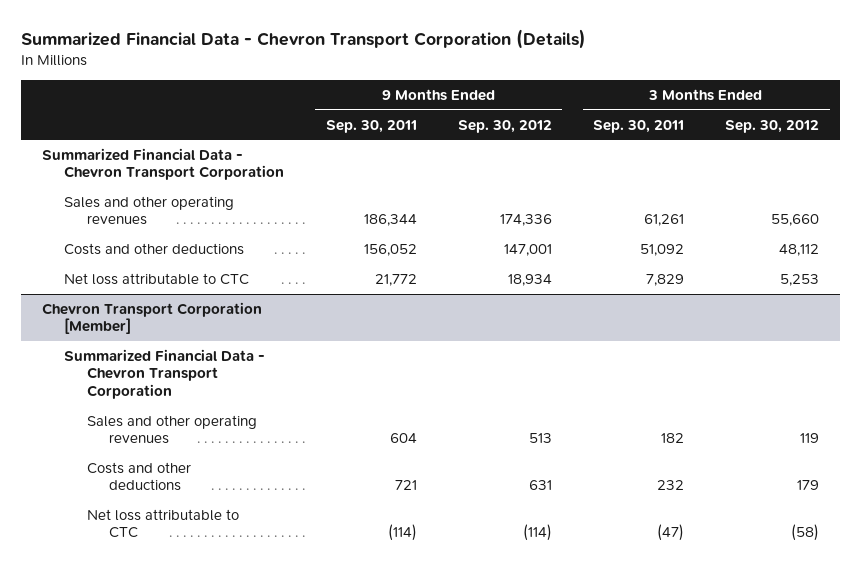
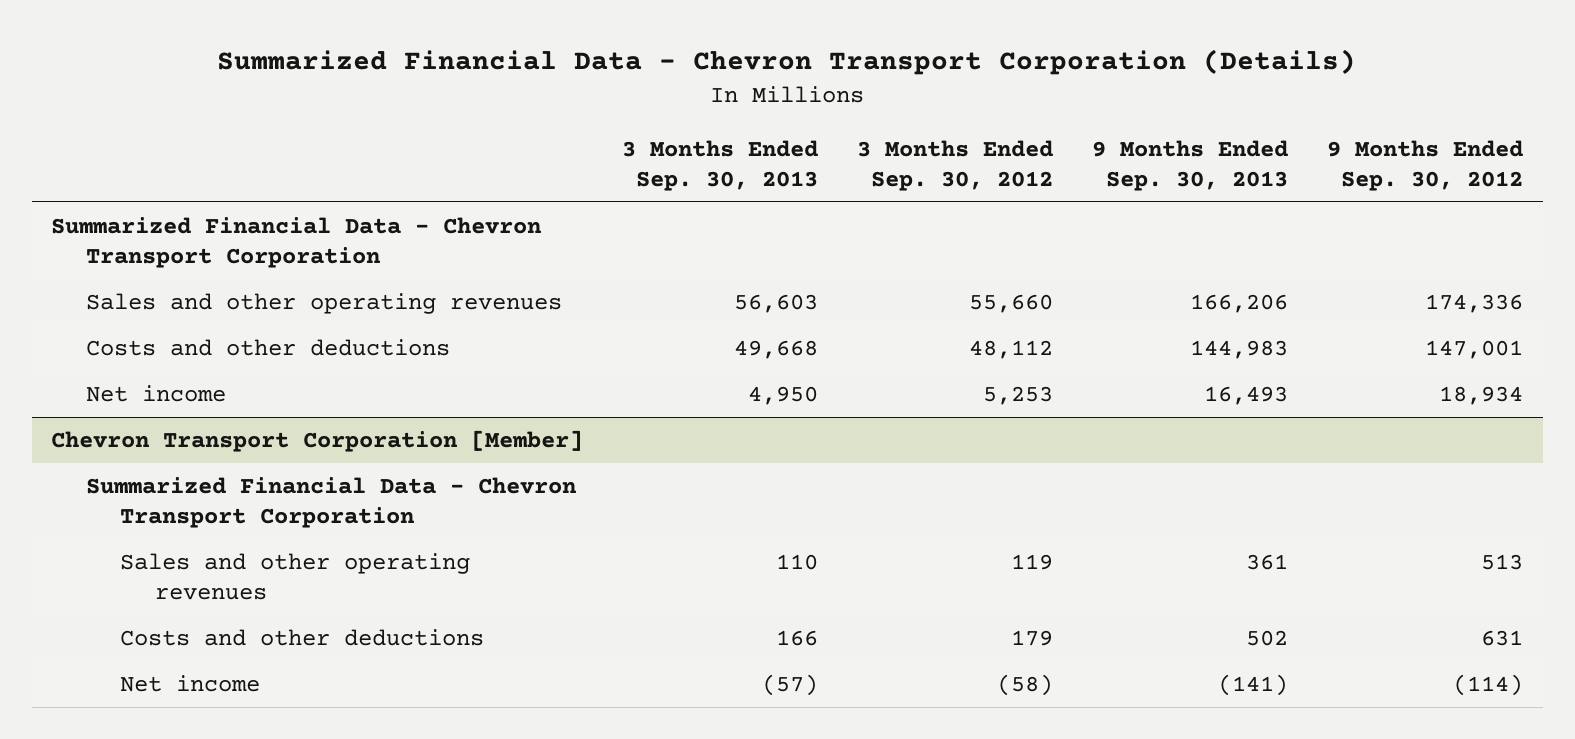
- | 9 Months Ended Sep. 30, 2011 | 9 Months Ended Sep. 30, 2012 | 3 Months Ended Sep. 30, 2011 | 3 Months Ended Sep. 30, 2012
+ | 3 Months Ended Sep. 30, 2013 | 3 Months Ended Sep. 30, 2012 | 9 Months Ended Sep. 30, 2013 | 9 Months Ended Sep. 30, 2012
- Net loss attributable to CTC | 21,772 | 18,934 | 7,829 | 5,253
+ Net income | 4,950 | 5,253 | 16,493 | 18,934
@ Chevron Transport Corporation [Member]
- Net loss attributable to CTC | (114) | (114) | (47) | (58)
+ Net income | (57) | (58) | (141) | (114)

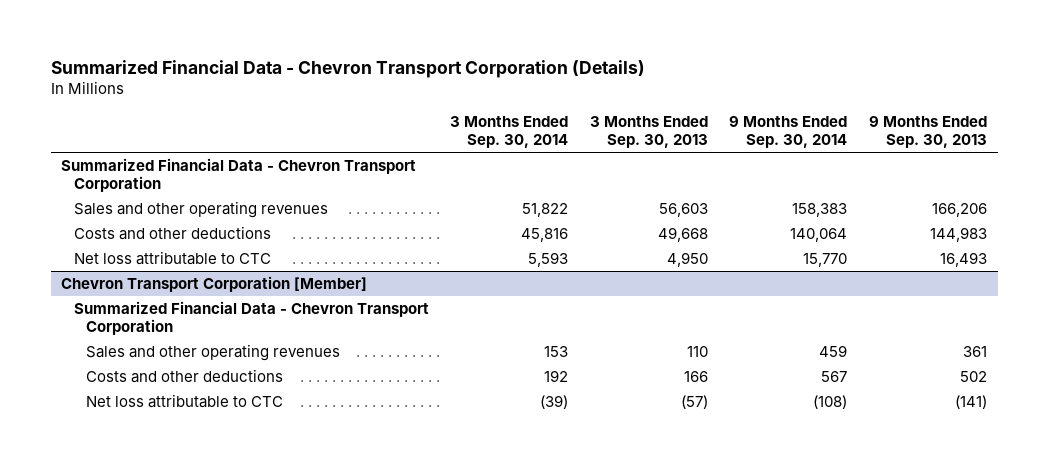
- | 3 Months Ended Sep. 30, 2013 | 3 Months Ended Sep. 30, 2012 | 9 Months Ended Sep. 30, 2013 | 9 Months Ended Sep. 30, 2012
+ | 3 Months Ended Sep. 30, 2014 | 3 Months Ended Sep. 30, 2013 | 9 Months Ended Sep. 30, 2014 | 9 Months Ended Sep. 30, 2013
- Net income | 4,950 | 5,253 | 16,493 | 18,934
+ Net loss attributable to CTC | 5,593 | 4,950 | 15,770 | 16,493
@ Chevron Transport Corporation [Member]
- Net income | (57) | (58) | (141) | (114)
+ Net loss attributable to CTC | (39) | (57) | (108) | (141)

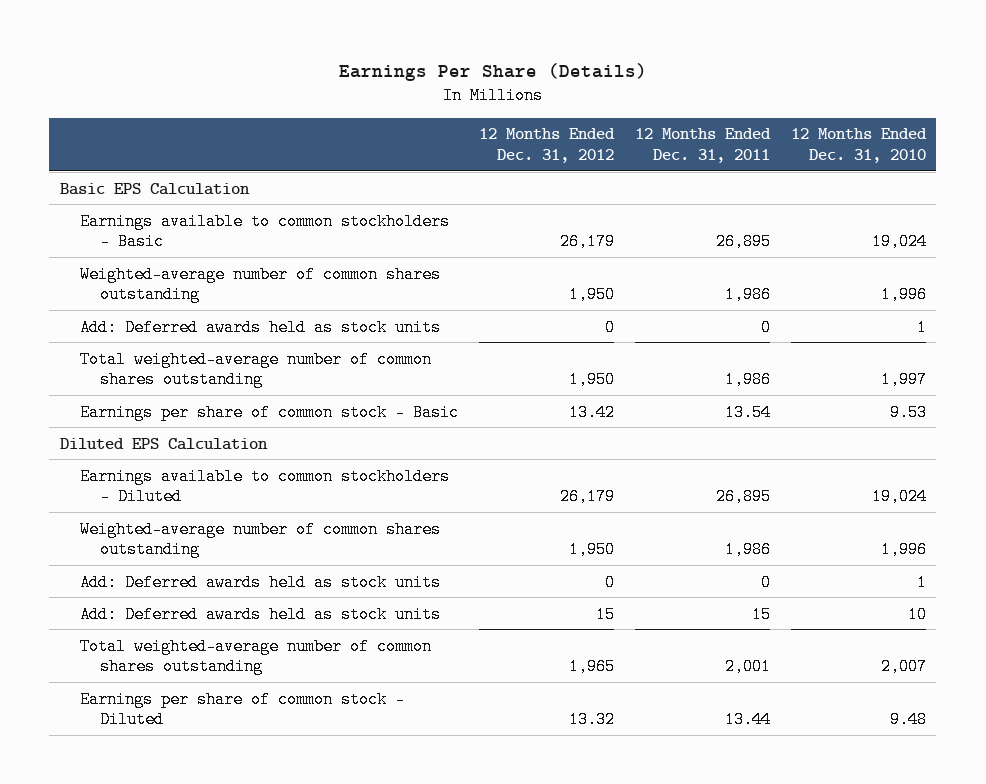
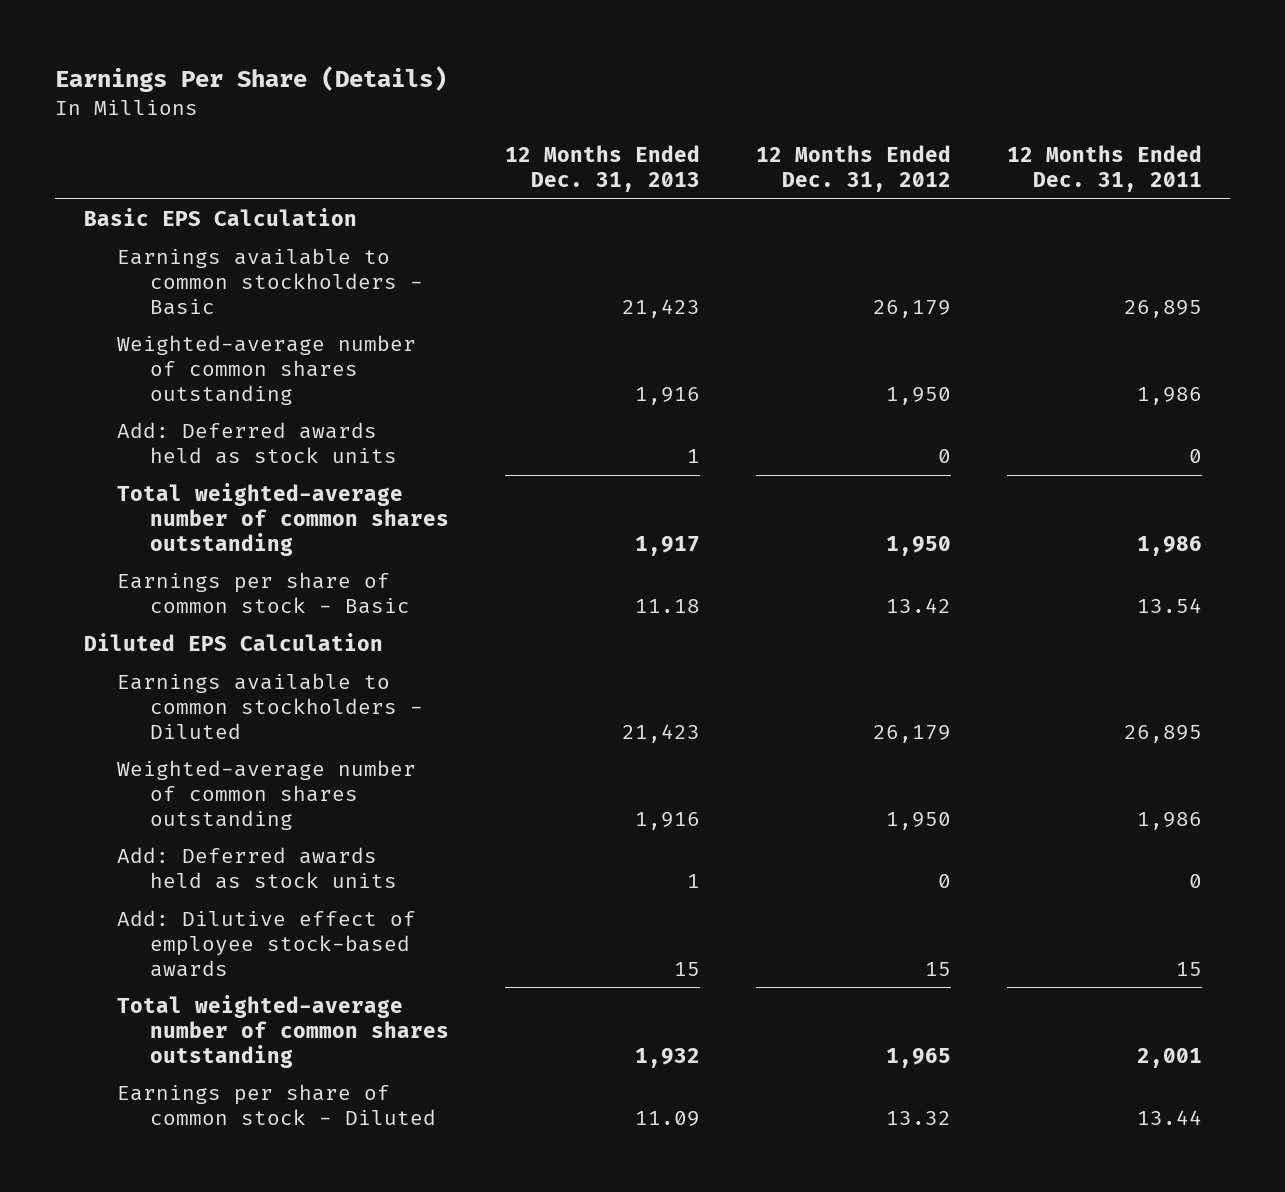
- | 12 Months Ended Dec. 31, 2012 | 12 Months Ended Dec. 31, 2011 | 12 Months Ended Dec. 31, 2010
+ | 12 Months Ended Dec. 31, 2013 | 12 Months Ended Dec. 31, 2012 | 12 Months Ended Dec. 31, 2011
- Add: Deferred awards held as stock units | 15 | 15 | 10
+ Add: Dilutive effect of employee stock-based awards | 15 | 15 | 15

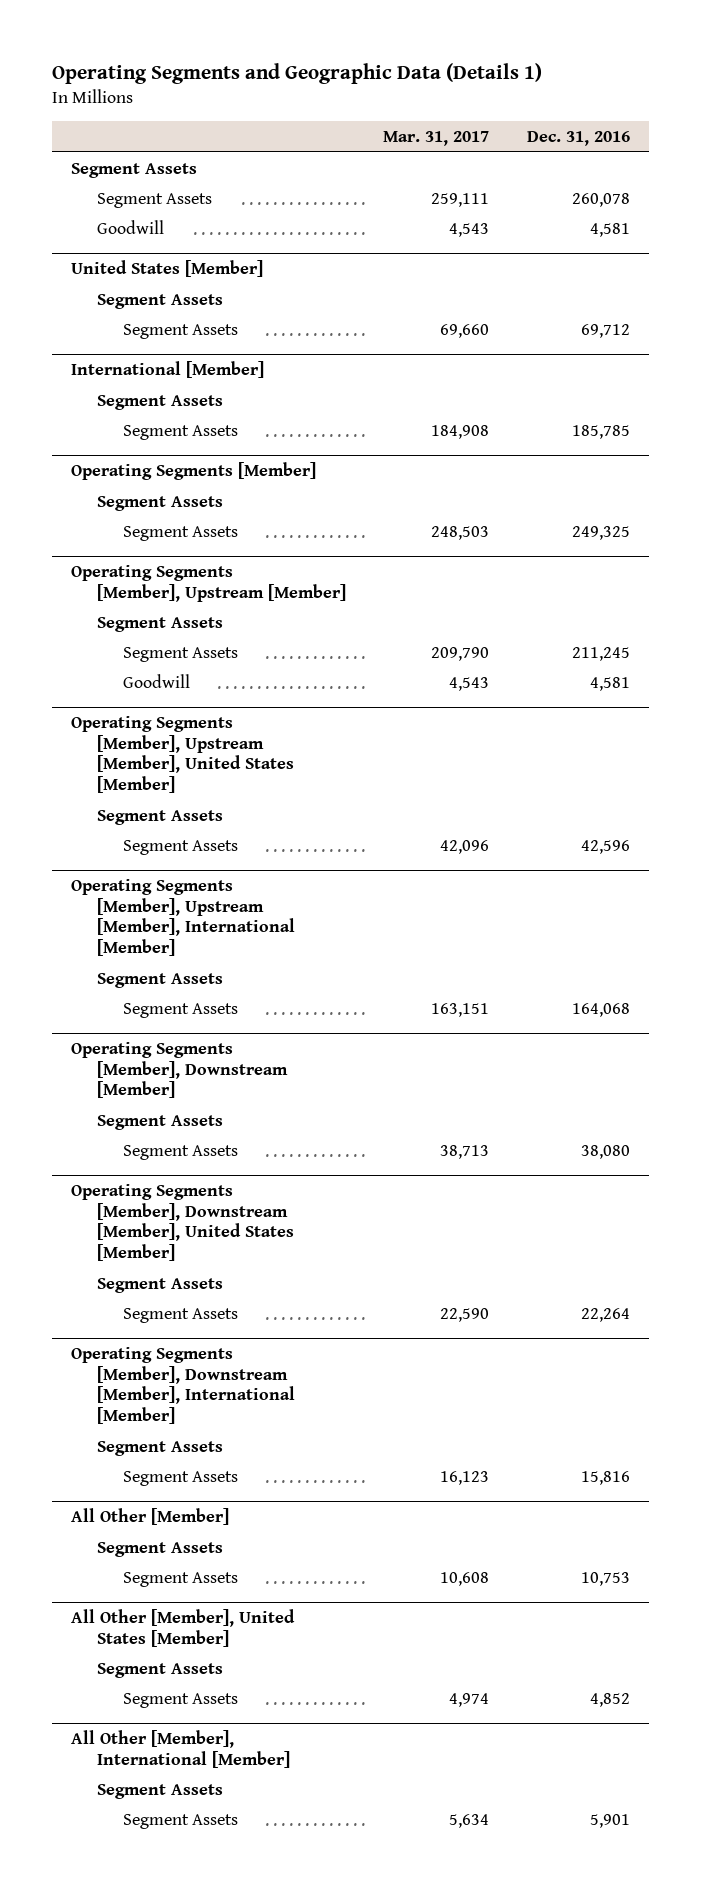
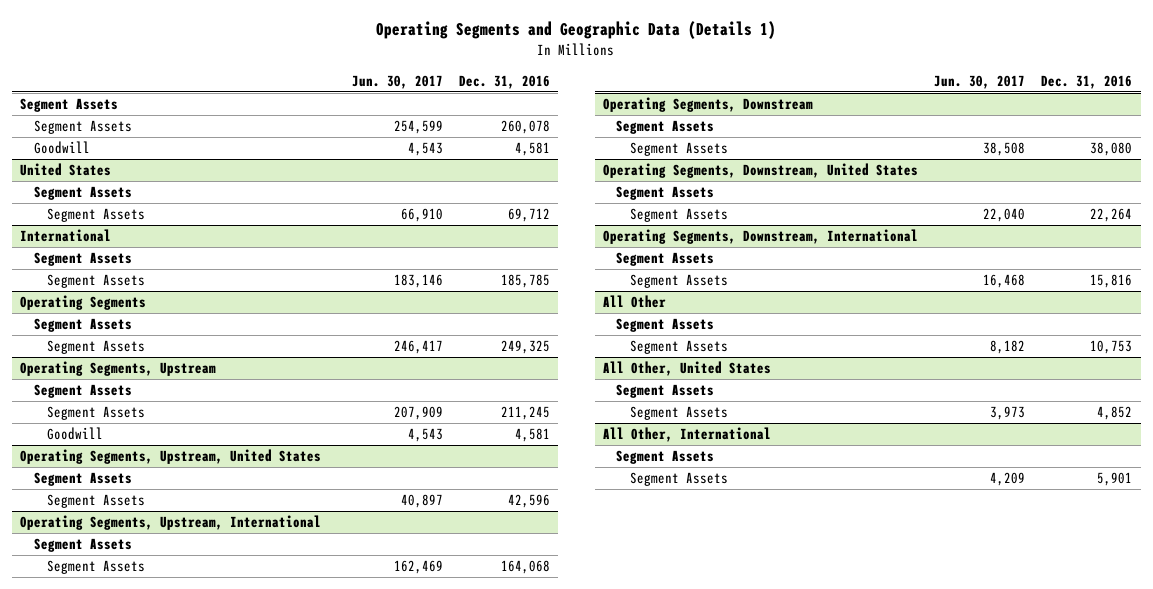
- | Mar. 31, 2017 | Dec. 31, 2016
+ | Jun. 30, 2017 | Dec. 31, 2016
- United States [Member]
+ United States
- International [Member]
+ International
- Operating Segments [Member]
+ Operating Segments
- Operating Segments [Member], Upstream [Member]
+ Operating Segments, Upstream
- Operating Segments [Member], Upstream [Member], United States [Member]
+ Operating Segments, Upstream, United States
- Operating Segments [Member], Upstream [Member], International [Member]
+ Operating Segments, Upstream, International
- Operating Segments [Member], Downstream [Member]
+ Operating Segments, Downstream
- Operating Segments [Member], Downstream [Member], United States [Member]
+ Operating Segments, Downstream, United States
- Operating Segments [Member], Downstream [Member], International [Member]
+ Operating Segments, Downstream, International
- All Other [Member]
+ All Other
- All Other [Member], United States [Member]
+ All Other, United States
- All Other [Member], International [Member]
+ All Other, International

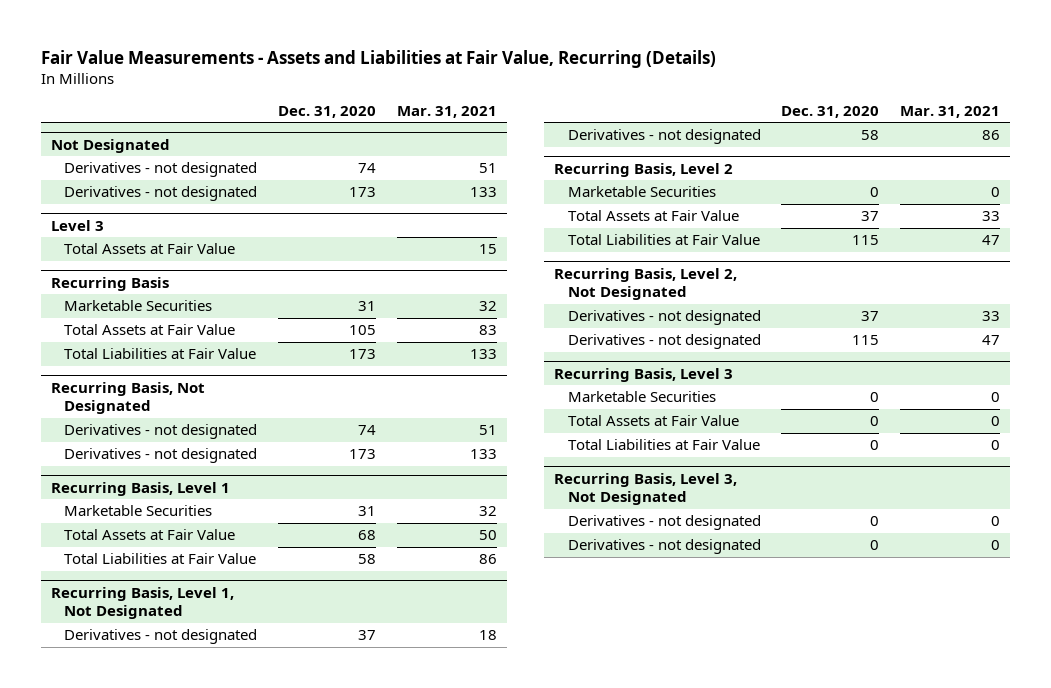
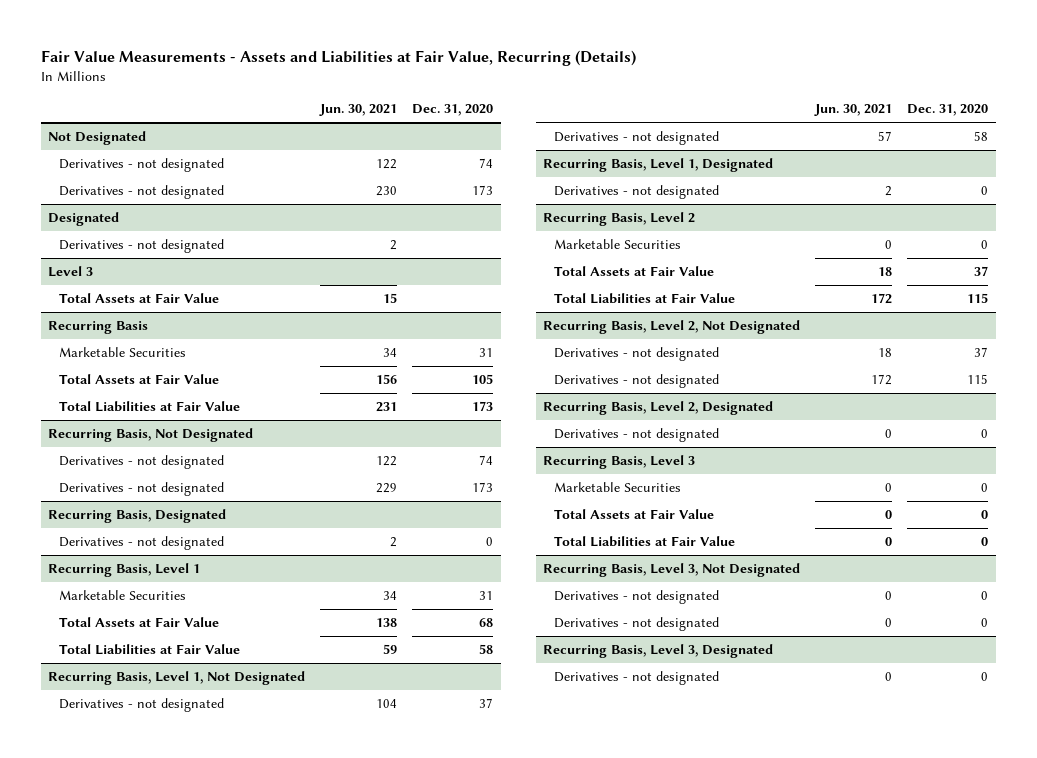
- | Dec. 31, 2020 | Mar. 31, 2021
+ | Jun. 30, 2021 | Dec. 31, 2020
+ Designated
+ Derivatives - not designated | 2 |
+ Recurring Basis, Designated
+ Derivatives - not designated | 2 | 0
+ Recurring Basis, Level 1, Designated
+ Derivatives - not designated | 2 | 0
+ Recurring Basis, Level 2, Designated
+ Derivatives - not designated | 0 | 0
+ Recurring Basis, Level 3, Designated
+ Derivatives - not designated | 0 | 0

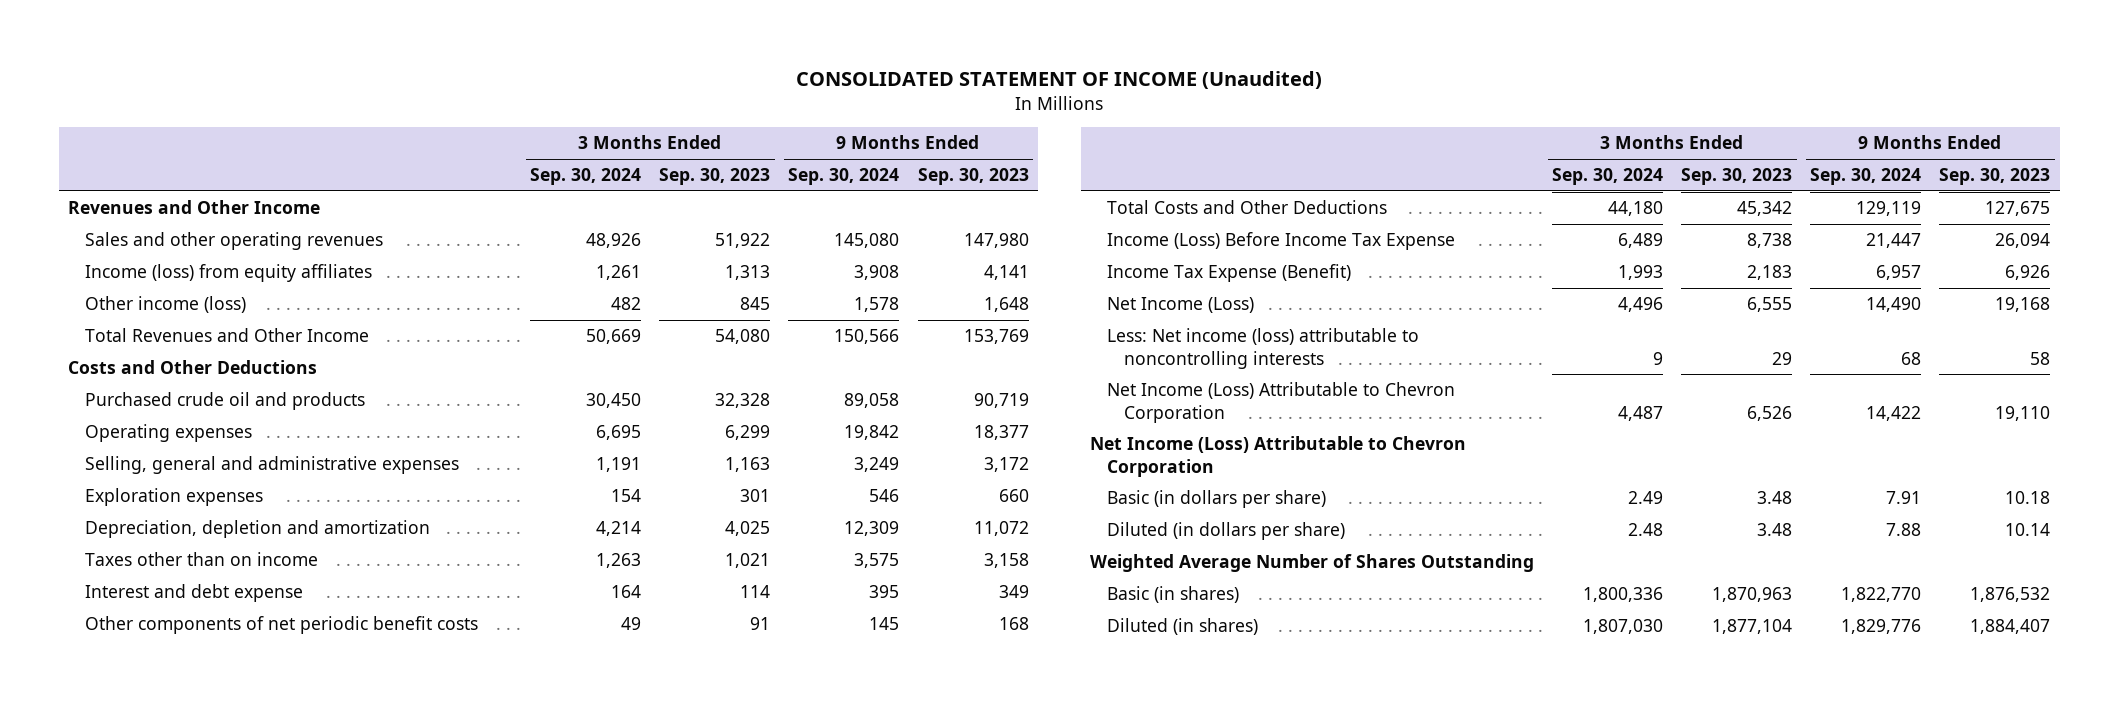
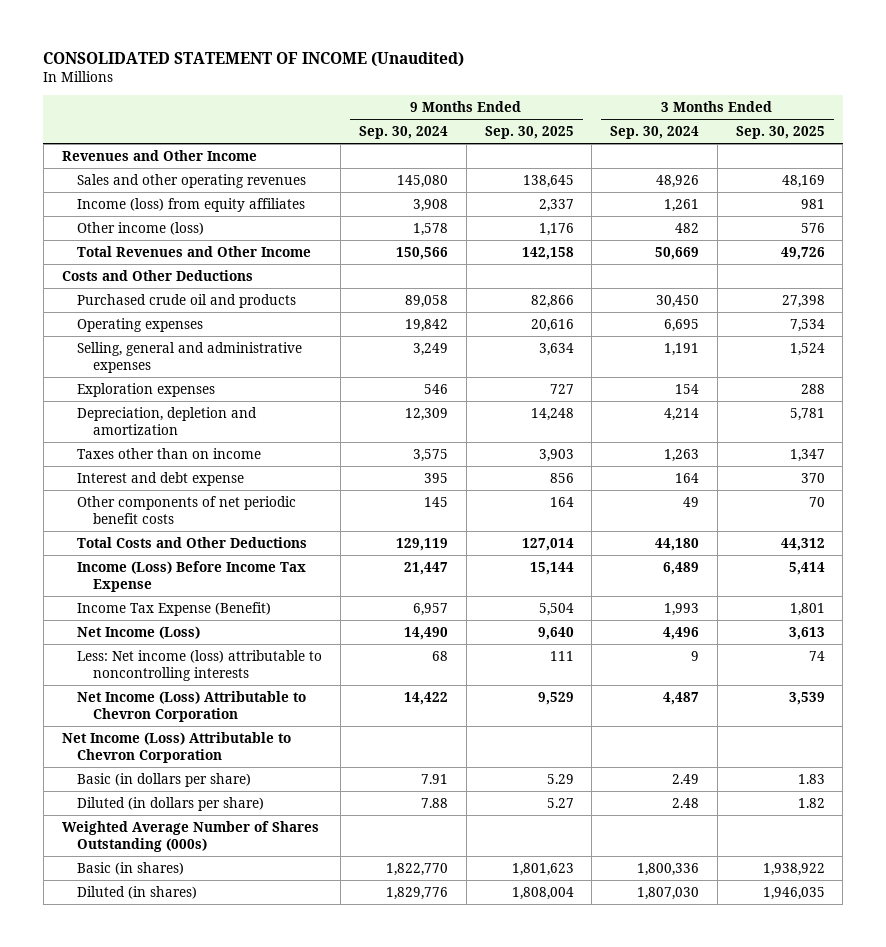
- | 3 Months Ended Sep. 30, 2024 | 3 Months Ended Sep. 30, 2023 | 9 Months Ended Sep. 30, 2024 | 9 Months Ended Sep. 30, 2023
+ | 9 Months Ended Sep. 30, 2024 | 9 Months Ended Sep. 30, 2025 | 3 Months Ended Sep. 30, 2024 | 3 Months Ended Sep. 30, 2025
- Weighted Average Number of Shares Outstanding
+ Weighted Average Number of Shares Outstanding (000s)

